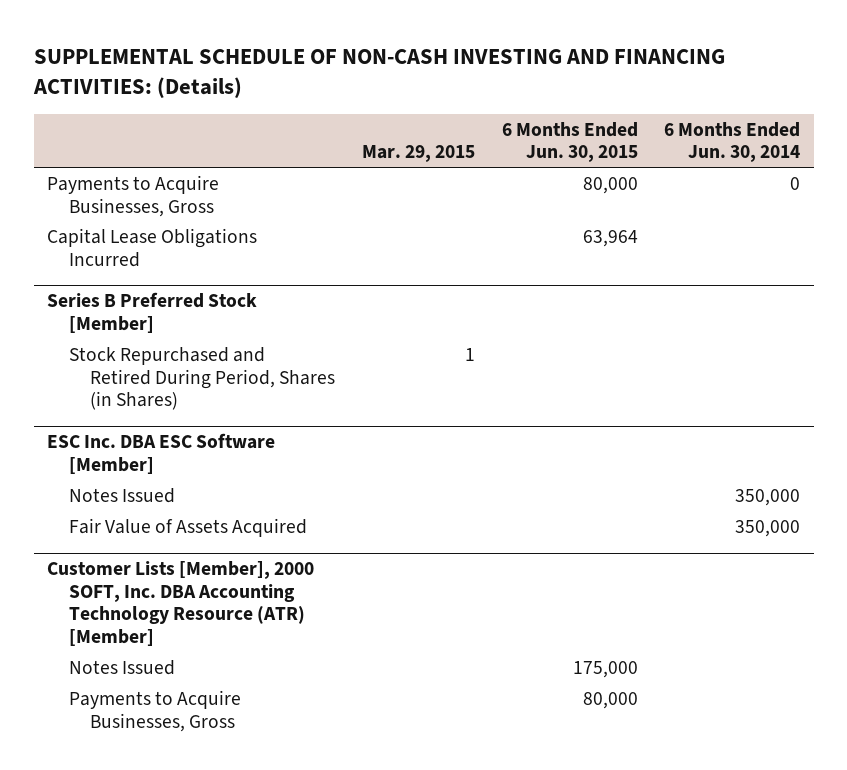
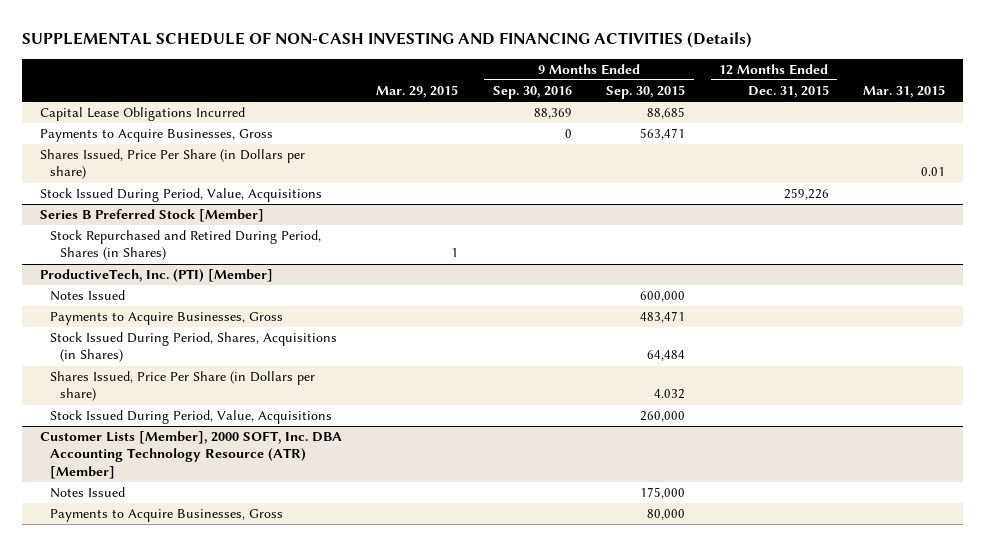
- SUPPLEMENTAL SCHEDULE OF NON-CASH INVESTING AND FINANCING ACTIVITIES: (Details)
+ SUPPLEMENTAL SCHEDULE OF NON-CASH INVESTING AND FINANCING ACTIVITIES (Details)
- | Mar. 29, 2015 | 6 Months Ended Jun. 30, 2015 | 6 Months Ended Jun. 30, 2014
+ | Mar. 29, 2015 | 9 Months Ended Sep. 30, 2016 | 9 Months Ended Sep. 30, 2015 | 12 Months Ended Dec. 31, 2015 | Mar. 31, 2015
moved down: Payments to Acquire Businesses, Gross | | 0 | 563,471 | |
+ Shares Issued, Price Per Share (in Dollars per share) | | | | | 0.01
+ Stock Issued During Period, Value, Acquisitions | | | | 259,226 |
- ESC Inc. DBA ESC Software [Member]
- Notes Issued | | | 350,000
- Fair Value of Assets Acquired | | | 350,000
+ ProductiveTech, Inc. (PTI) [Member]
+ Notes Issued | | | 600,000 | |
+ Payments to Acquire Businesses, Gross | | | 483,471 | |
+ Stock Issued During Period, Shares, Acquisitions (in Shares) | | | 64,484 | |
+ Shares Issued, Price Per Share (in Dollars per share) | | | 4.032 | |
+ Stock Issued During Period, Value, Acquisitions | | | 260,000 | |

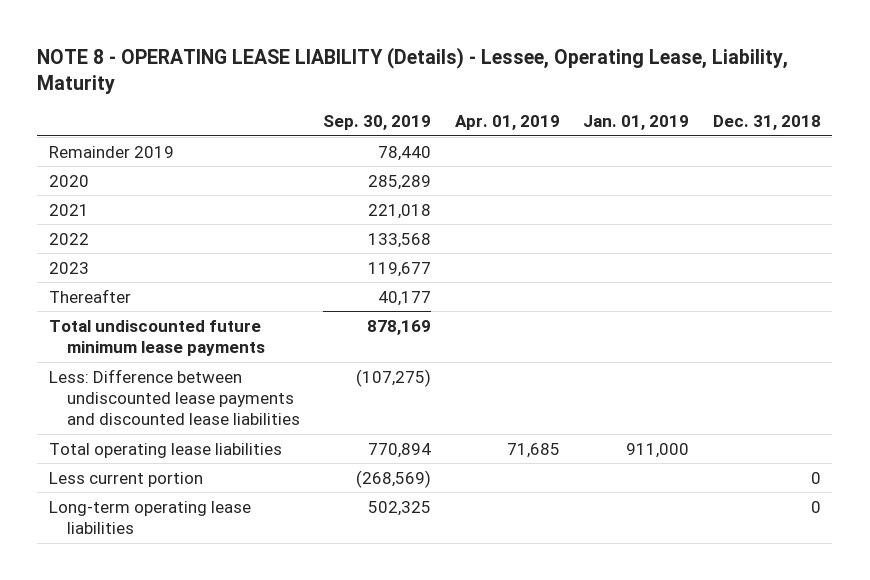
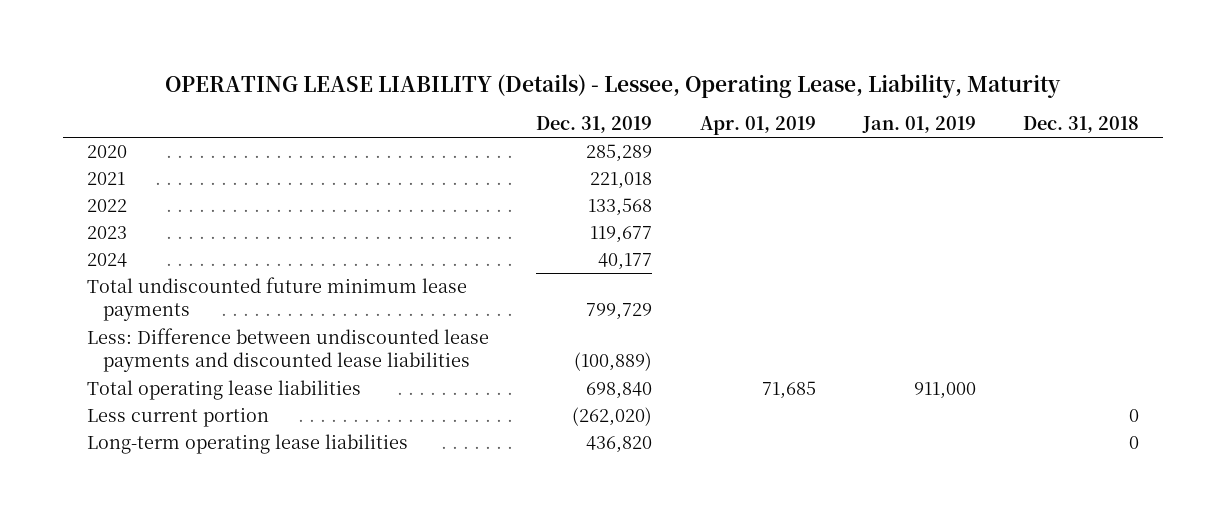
- NOTE 8 - OPERATING LEASE LIABILITY (Details) - Lessee, Operating Lease, Liability, Maturity
+ OPERATING LEASE LIABILITY (Details) - Lessee, Operating Lease, Liability, Maturity
- | Sep. 30, 2019 | Apr. 01, 2019 | Jan. 01, 2019 | Dec. 31, 2018
+ | Dec. 31, 2019 | Apr. 01, 2019 | Jan. 01, 2019 | Dec. 31, 2018
- Remainder 2019 | 78,440 | | |
- Thereafter | 40,177 | | |
+ 2024 | 40,177 | | |

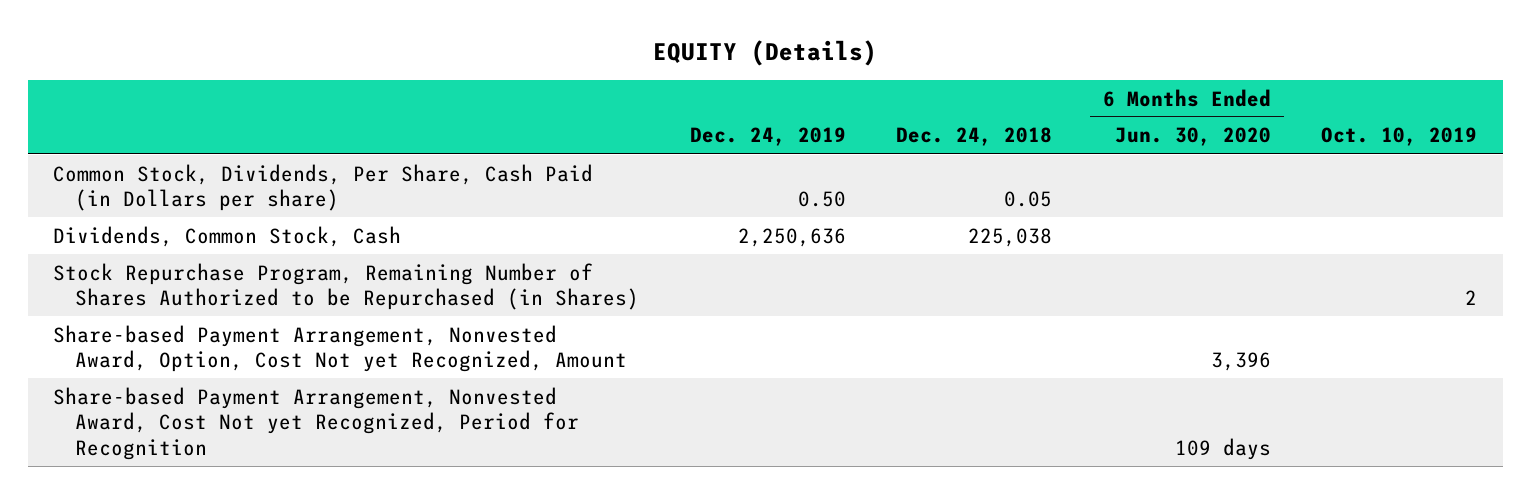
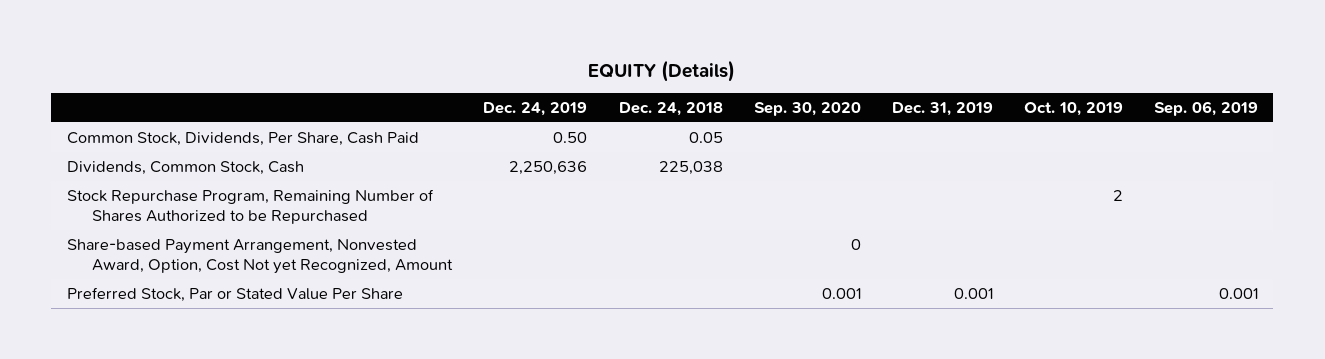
- | Dec. 24, 2019 | Dec. 24, 2018 | 6 Months Ended Jun. 30, 2020 | Oct. 10, 2019
+ | Dec. 24, 2019 | Dec. 24, 2018 | Sep. 30, 2020 | Dec. 31, 2019 | Oct. 10, 2019 | Sep. 06, 2019
- Common Stock, Dividends, Per Share, Cash Paid (in Dollars per share) | 0.50 | 0.05 | |
+ Common Stock, Dividends, Per Share, Cash Paid | 0.50 | 0.05 | | | |
- Stock Repurchase Program, Remaining Number of Shares Authorized to be Repurchased (in Shares) | | | | 2
+ Stock Repurchase Program, Remaining Number of Shares Authorized to be Repurchased | | | | | 2 |
- Share-based Payment Arrangement, Nonvested Award, Cost Not yet Recognized, Period for Recognition | | | 109 days |
+ Preferred Stock, Par or Stated Value Per Share | | | 0.001 | 0.001 | | 0.001

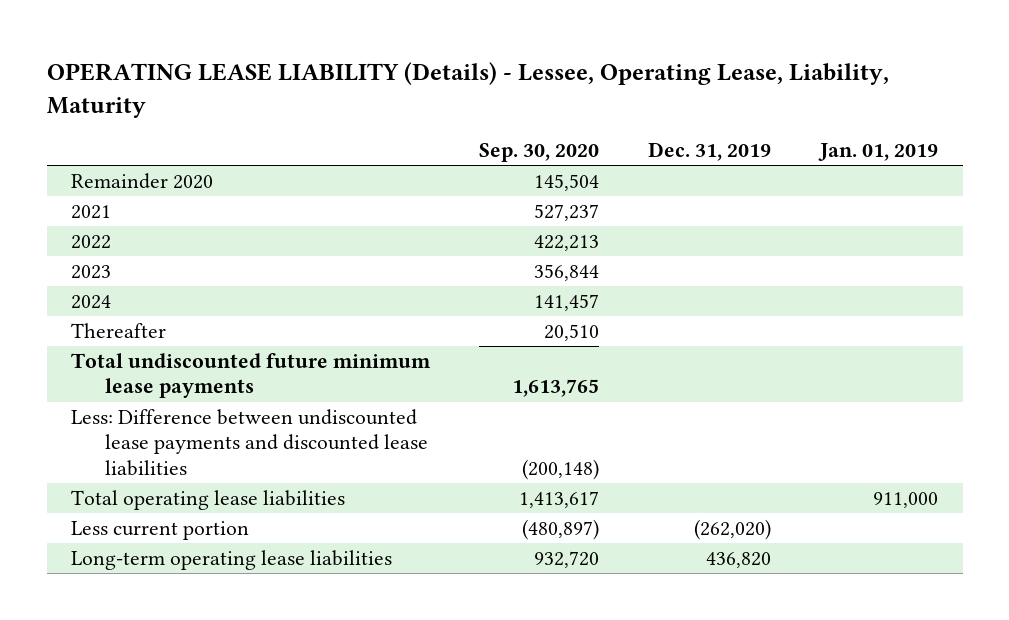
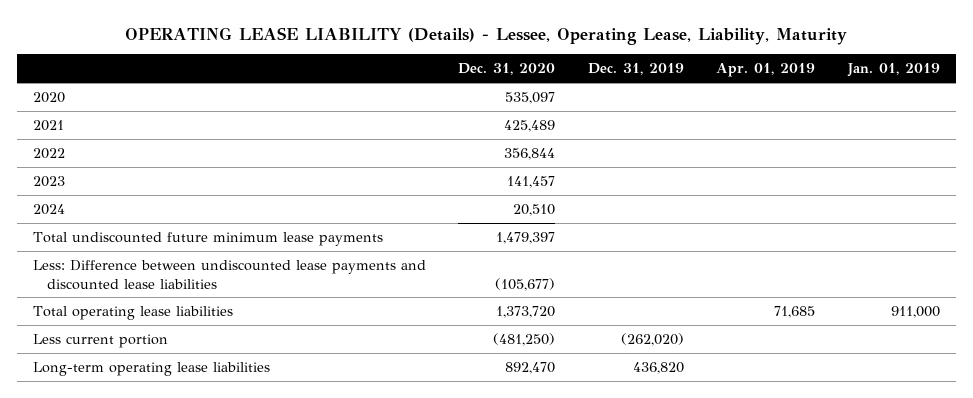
- | Sep. 30, 2020 | Dec. 31, 2019 | Jan. 01, 2019
+ | Dec. 31, 2020 | Dec. 31, 2019 | Apr. 01, 2019 | Jan. 01, 2019
- Remainder 2020 | 145,504 | |
+ 2020 | 535,097 | | |
- Thereafter | 20,510 | |

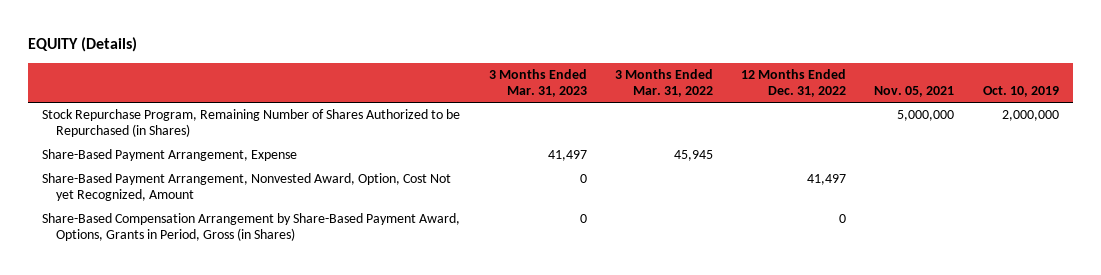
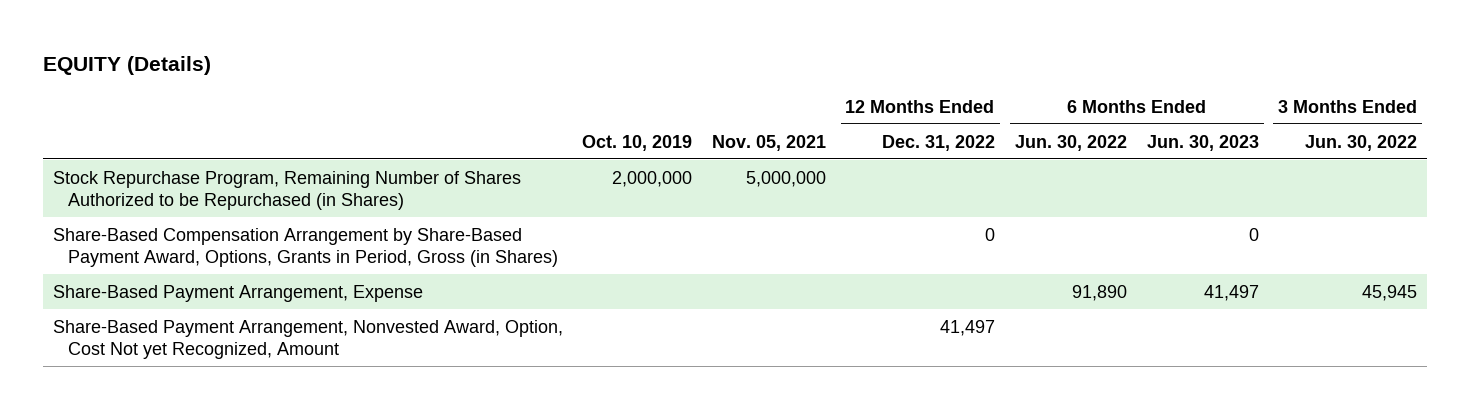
- | 3 Months Ended Mar. 31, 2023 | 3 Months Ended Mar. 31, 2022 | 12 Months Ended Dec. 31, 2022 | Nov. 05, 2021 | Oct. 10, 2019
+ | Oct. 10, 2019 | Nov. 05, 2021 | 12 Months Ended Dec. 31, 2022 | 6 Months Ended Jun. 30, 2022 | 6 Months Ended Jun. 30, 2023 | 3 Months Ended Jun. 30, 2022
moved up: Share-Based Compensation Arrangement by Share-Based Payment Award, Options, Grants in Period, Gross (in Shares) | | | 0 | | 0 |

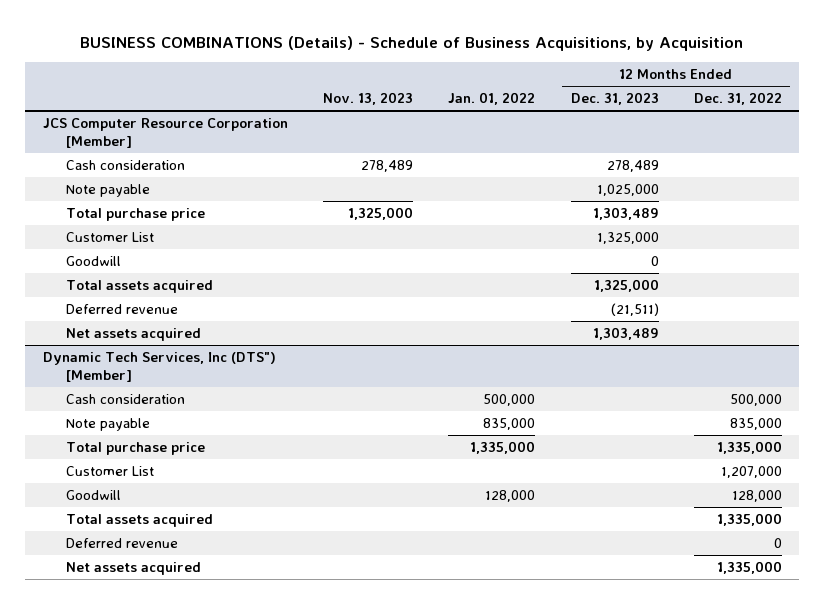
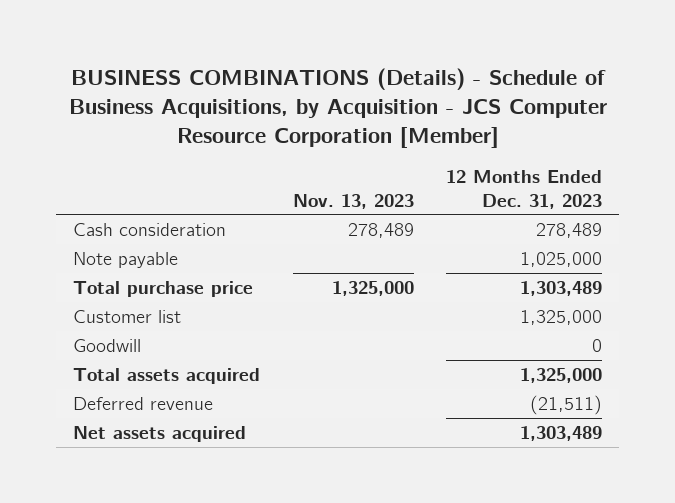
- BUSINESS COMBINATIONS (Details) - Schedule of Business Acquisitions, by Acquisition
+ BUSINESS COMBINATIONS (Details) - Schedule of Business Acquisitions, by Acquisition - JCS Computer Resource Corporation [Member]
- | Nov. 13, 2023 | Jan. 01, 2022 | 12 Months Ended Dec. 31, 2023 | 12 Months Ended Dec. 31, 2022
+ | Nov. 13, 2023 | 12 Months Ended Dec. 31, 2023
- JCS Computer Resource Corporation [Member]
- Customer List | | | 1,325,000 |
+ Customer list | | 1,325,000
- Dynamic Tech Services, Inc (DTS") [Member]
- Cash consideration | | 500,000 | | 500,000
- Note payable | | 835,000 | | 835,000
- Total purchase price | | 1,335,000 | | 1,335,000
- Customer List | | | | 1,207,000
- Goodwill | | 128,000 | | 128,000
- Total assets acquired | | | | 1,335,000
- Deferred revenue | | | | 0
- Net assets acquired | | | | 1,335,000

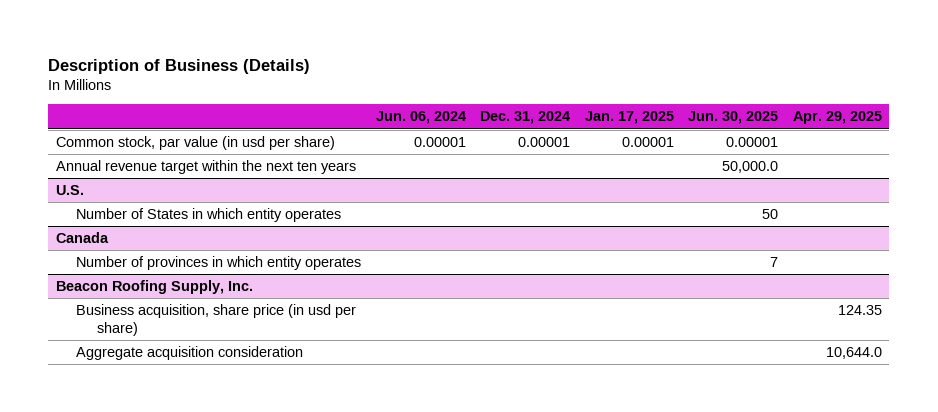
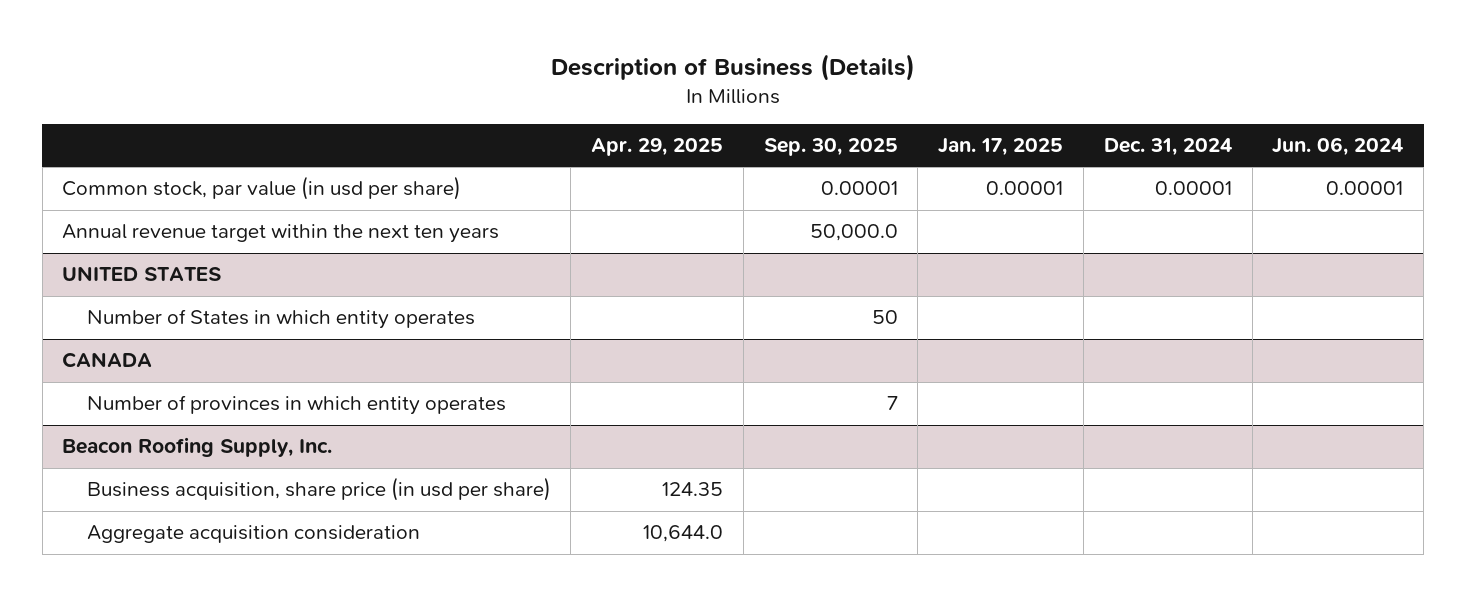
- | Jun. 06, 2024 | Dec. 31, 2024 | Jan. 17, 2025 | Jun. 30, 2025 | Apr. 29, 2025
+ | Apr. 29, 2025 | Sep. 30, 2025 | Jan. 17, 2025 | Dec. 31, 2024 | Jun. 06, 2024
- U.S.
+ UNITED STATES
- Canada
+ CANADA

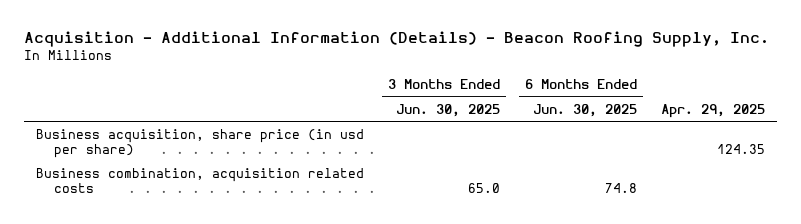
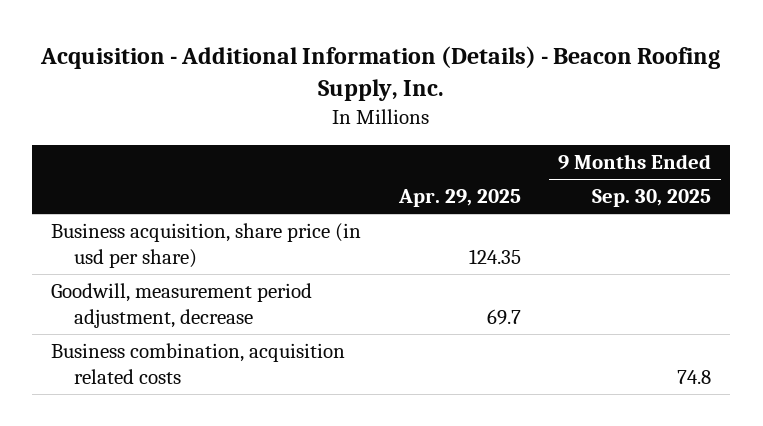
- | 3 Months Ended Jun. 30, 2025 | 6 Months Ended Jun. 30, 2025 | Apr. 29, 2025
+ | Apr. 29, 2025 | 9 Months Ended Sep. 30, 2025
+ Goodwill, measurement period adjustment, decrease | 69.7 |

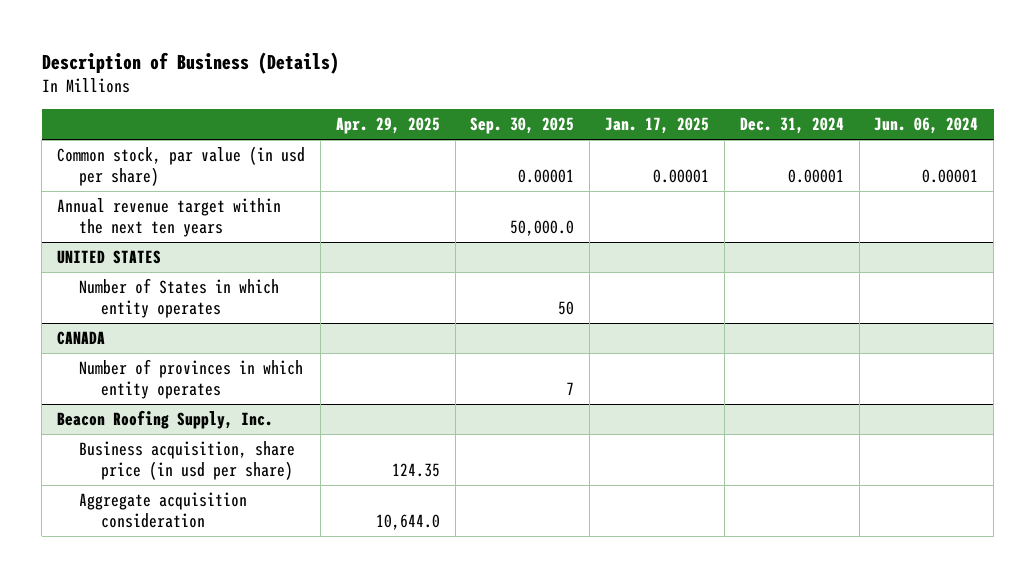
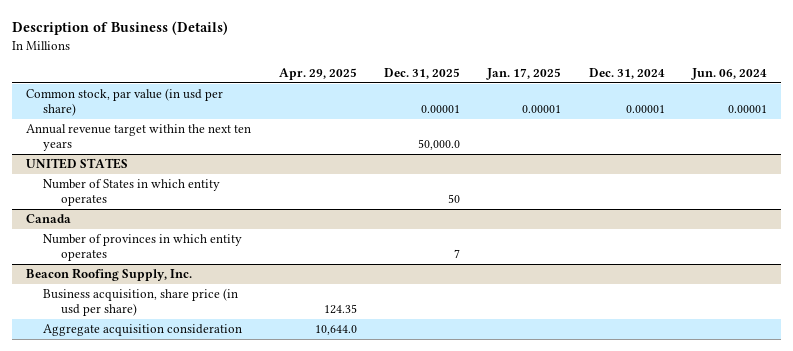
- | Apr. 29, 2025 | Sep. 30, 2025 | Jan. 17, 2025 | Dec. 31, 2024 | Jun. 06, 2024
+ | Apr. 29, 2025 | Dec. 31, 2025 | Jan. 17, 2025 | Dec. 31, 2024 | Jun. 06, 2024
- CANADA
+ Canada

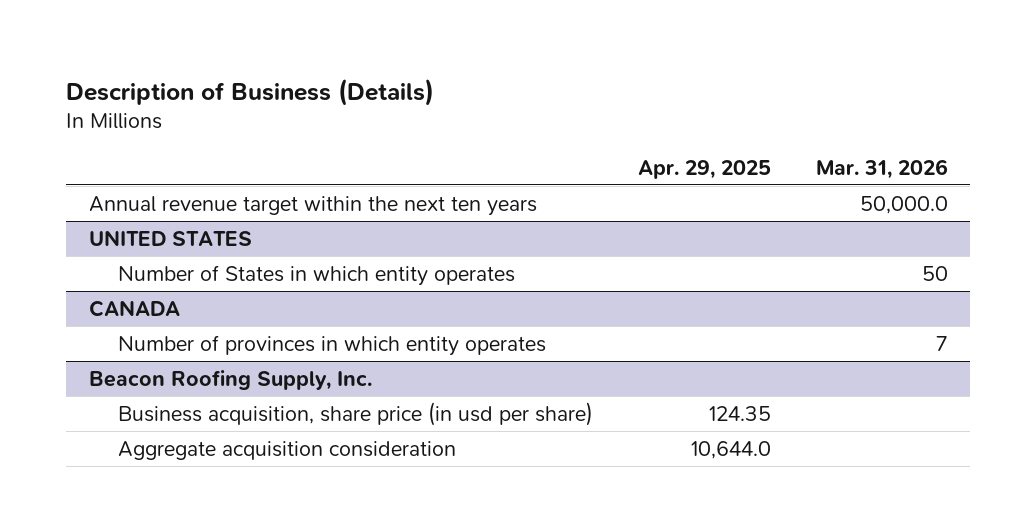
- | Apr. 29, 2025 | Dec. 31, 2025 | Jan. 17, 2025 | Dec. 31, 2024 | Jun. 06, 2024
+ | Apr. 29, 2025 | Mar. 31, 2026
- Common stock, par value (in usd per share) | | 0.00001 | 0.00001 | 0.00001 | 0.00001
- Canada
+ CANADA

